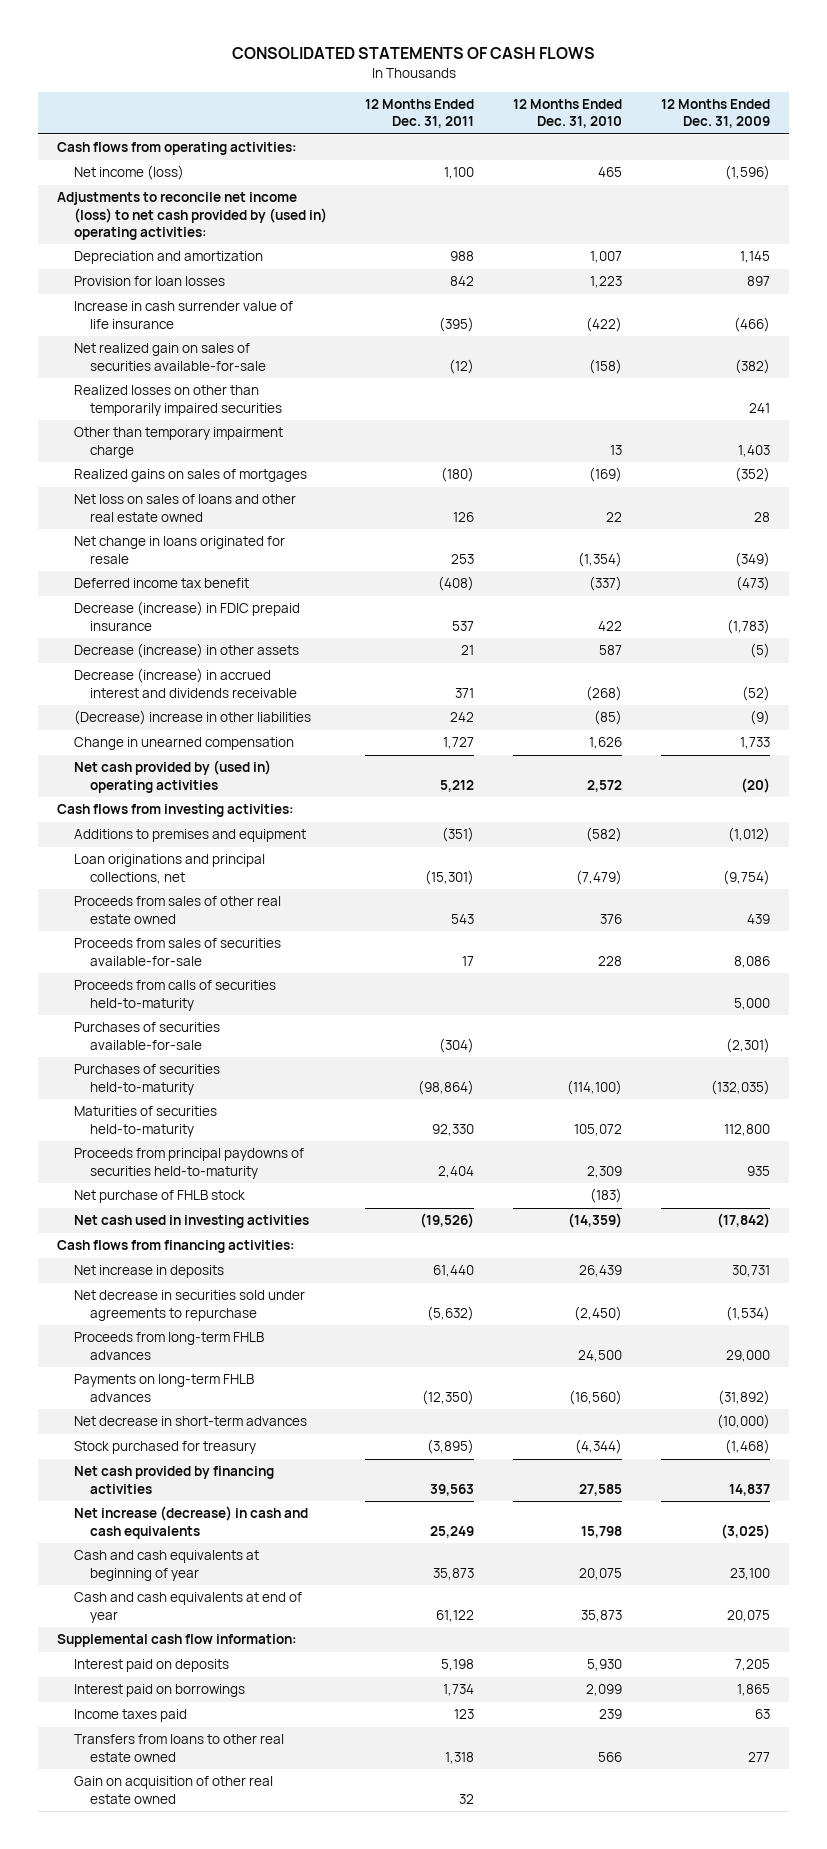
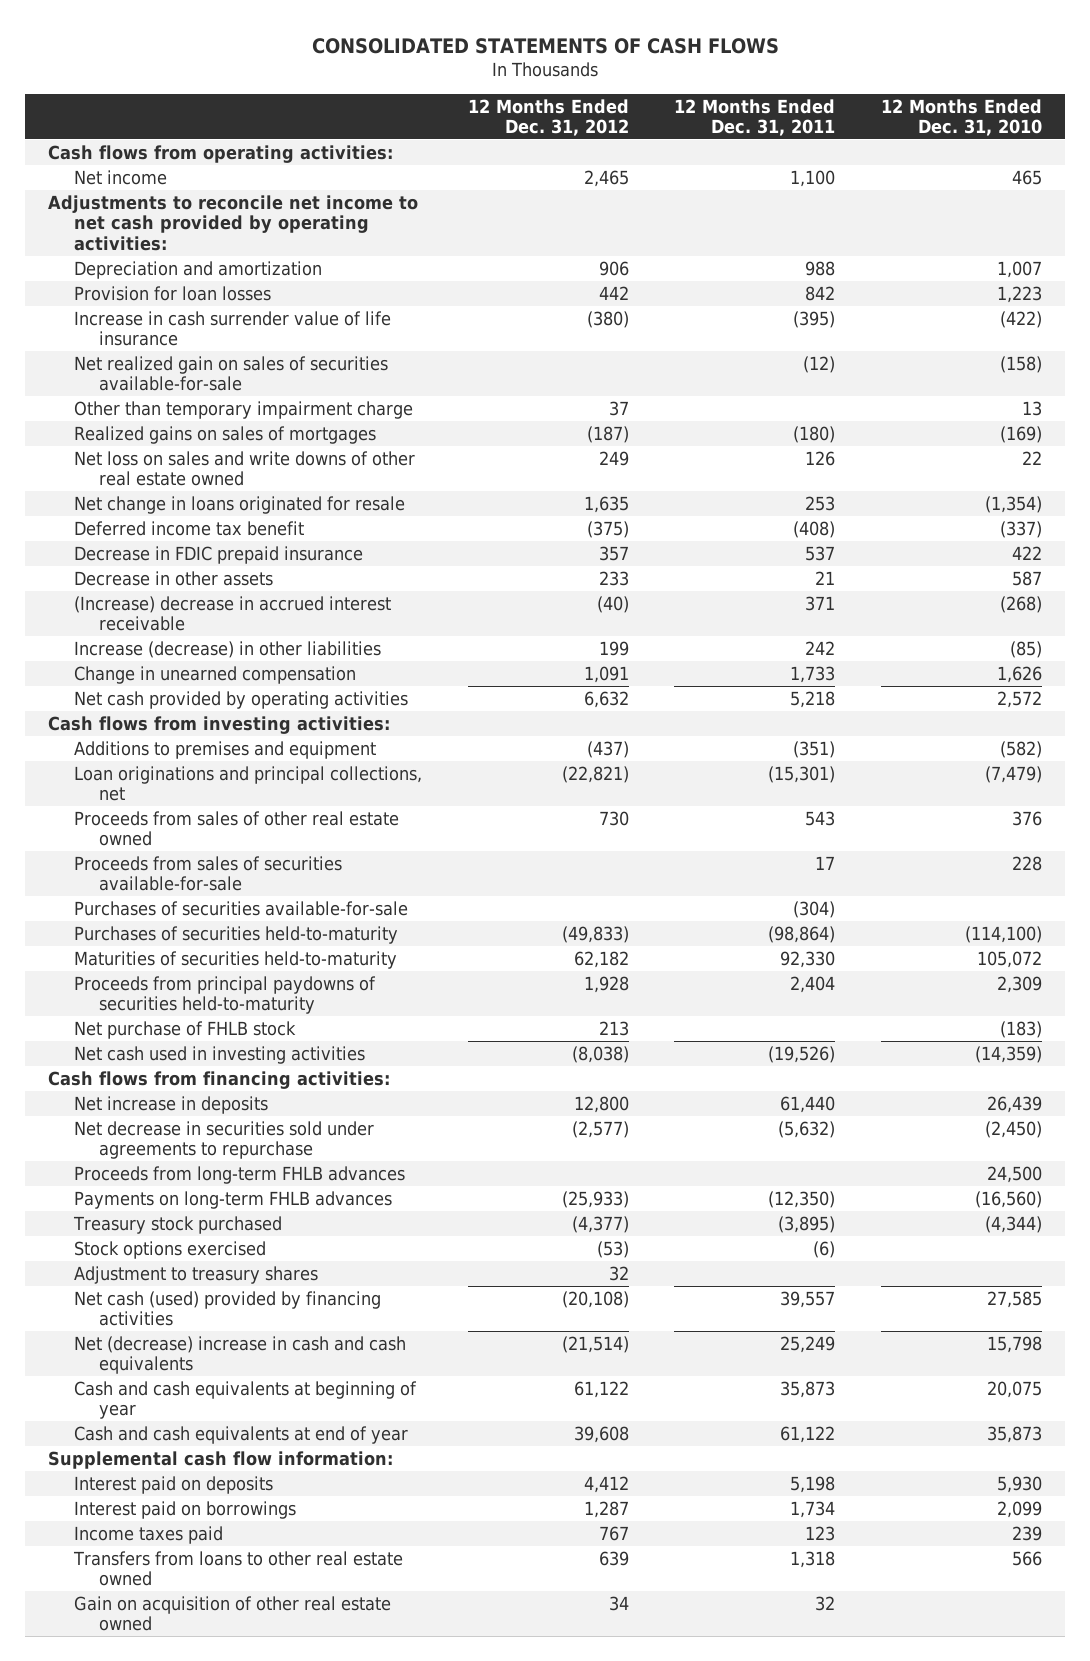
- | 12 Months Ended Dec. 31, 2011 | 12 Months Ended Dec. 31, 2010 | 12 Months Ended Dec. 31, 2009
+ | 12 Months Ended Dec. 31, 2012 | 12 Months Ended Dec. 31, 2011 | 12 Months Ended Dec. 31, 2010
- Net income (loss) | 1,100 | 465 | (1,596)
- Adjustments to reconcile net income (loss) to net cash provided by (used in) operating activities:
+ Net income | 2,465 | 1,100 | 465
+ Adjustments to reconcile net income to net cash provided by operating activities:
- Realized losses on other than temporarily impaired securities | | | 241
- Net loss on sales of loans and other real estate owned | 126 | 22 | 28
+ Net loss on sales and write downs of other real estate owned | 249 | 126 | 22
- Decrease (increase) in FDIC prepaid insurance | 537 | 422 | (1,783)
- Decrease (increase) in other assets | 21 | 587 | (5)
- Decrease (increase) in accrued interest and dividends receivable | 371 | (268) | (52)
- (Decrease) increase in other liabilities | 242 | (85) | (9)
- Change in unearned compensation | 1,727 | 1,626 | 1,733
- Net cash provided by (used in) operating activities | 5,212 | 2,572 | (20)
+ Decrease in FDIC prepaid insurance | 357 | 537 | 422
+ Decrease in other assets | 233 | 21 | 587
+ (Increase) decrease in accrued interest receivable | (40) | 371 | (268)
+ Increase (decrease) in other liabilities | 199 | 242 | (85)
+ Change in unearned compensation | 1,091 | 1,733 | 1,626
+ Net cash provided by operating activities | 6,632 | 5,218 | 2,572
- Proceeds from calls of securities held-to-maturity | | | 5,000
- Net decrease in short-term advances | | | (10,000)
- Stock purchased for treasury | (3,895) | (4,344) | (1,468)
- Net cash provided by financing activities | 39,563 | 27,585 | 14,837
- Net increase (decrease) in cash and cash equivalents | 25,249 | 15,798 | (3,025)
+ Treasury stock purchased | (4,377) | (3,895) | (4,344)
+ Stock options exercised | (53) | (6) |
+ Adjustment to treasury shares | 32 | |
+ Net cash (used) provided by financing activities | (20,108) | 39,557 | 27,585
+ Net (decrease) increase in cash and cash equivalents | (21,514) | 25,249 | 15,798

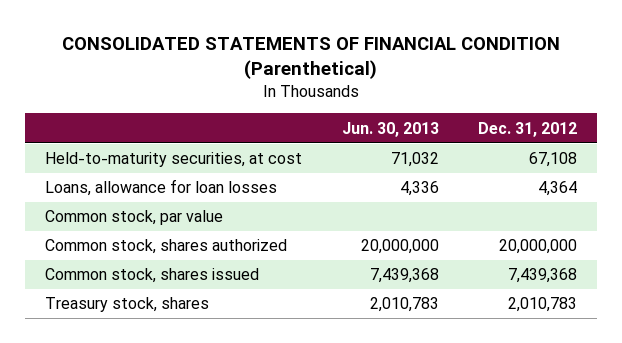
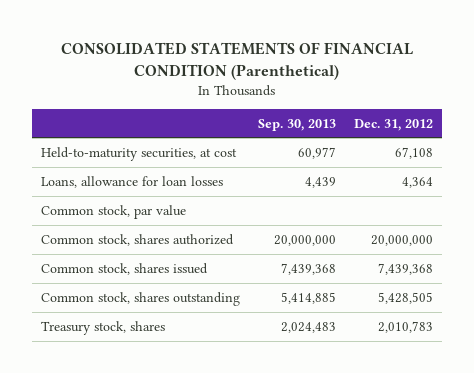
- | Jun. 30, 2013 | Dec. 31, 2012
+ | Sep. 30, 2013 | Dec. 31, 2012
+ Common stock, shares outstanding | 5,414,885 | 5,428,505

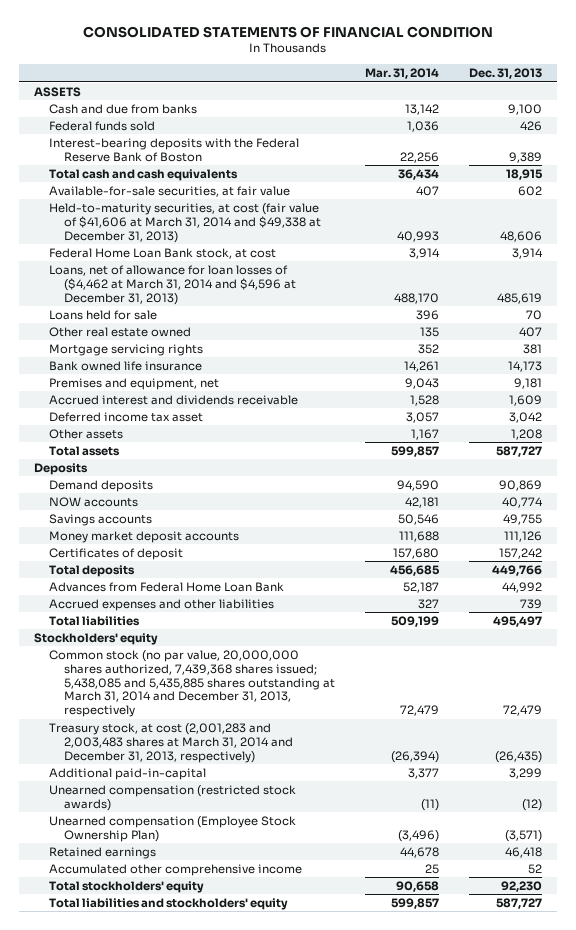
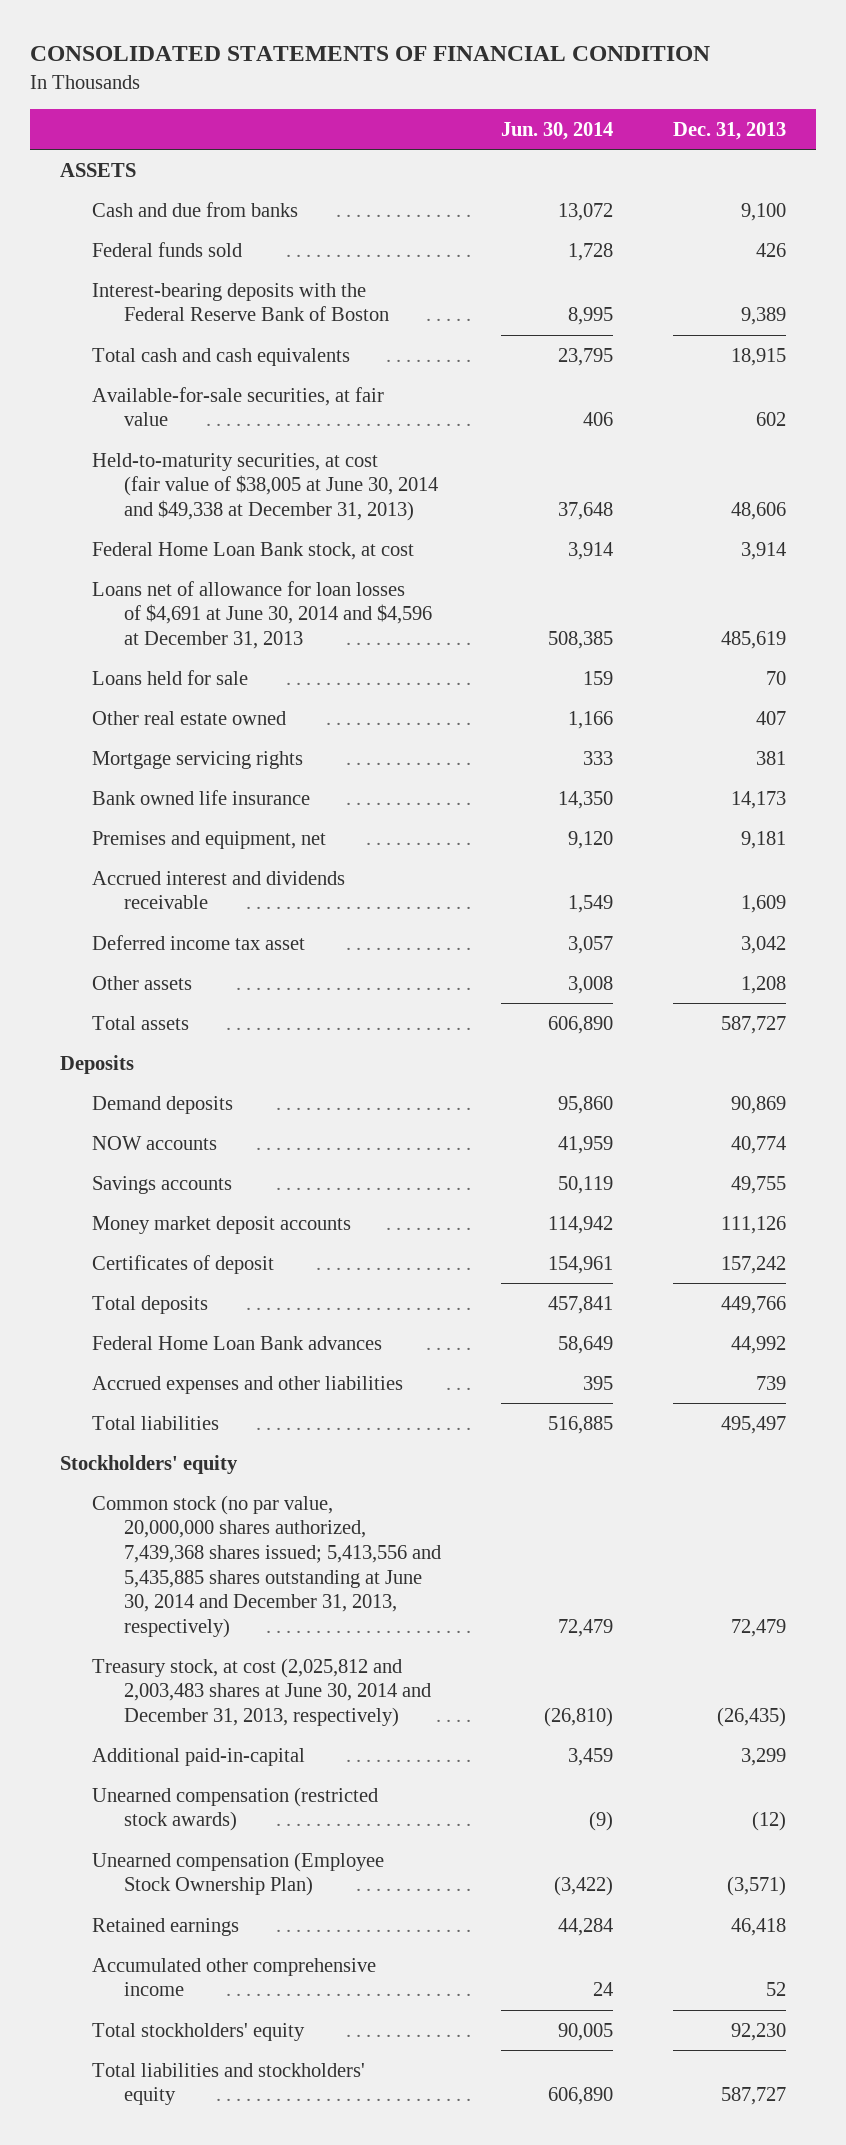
- | Mar. 31, 2014 | Dec. 31, 2013
+ | Jun. 30, 2014 | Dec. 31, 2013
- Held-to-maturity securities, at cost (fair value of $41,606 at March 31, 2014 and $49,338 at December 31, 2013) | 40,993 | 48,606
+ Held-to-maturity securities, at cost (fair value of $38,005 at June 30, 2014 and $49,338 at December 31, 2013) | 37,648 | 48,606
- Loans, net of allowance for loan losses of ($4,462 at March 31, 2014 and $4,596 at December 31, 2013) | 488,170 | 485,619
+ Loans net of allowance for loan losses of $4,691 at June 30, 2014 and $4,596 at December 31, 2013 | 508,385 | 485,619
- Advances from Federal Home Loan Bank | 52,187 | 44,992
+ Federal Home Loan Bank advances | 58,649 | 44,992
- Common stock (no par value, 20,000,000 shares authorized, 7,439,368 shares issued; 5,438,085 and 5,435,885 shares outstanding at March 31, 2014 and December 31, 2013, respectively | 72,479 | 72,479
- Treasury stock, at cost (2,001,283 and 2,003,483 shares at March 31, 2014 and December 31, 2013, respectively) | (26,394) | (26,435)
+ Common stock (no par value, 20,000,000 shares authorized, 7,439,368 shares issued; 5,413,556 and 5,435,885 shares outstanding at June 30, 2014 and December 31, 2013, respectively) | 72,479 | 72,479
+ Treasury stock, at cost (2,025,812 and 2,003,483 shares at June 30, 2014 and December 31, 2013, respectively) | (26,810) | (26,435)

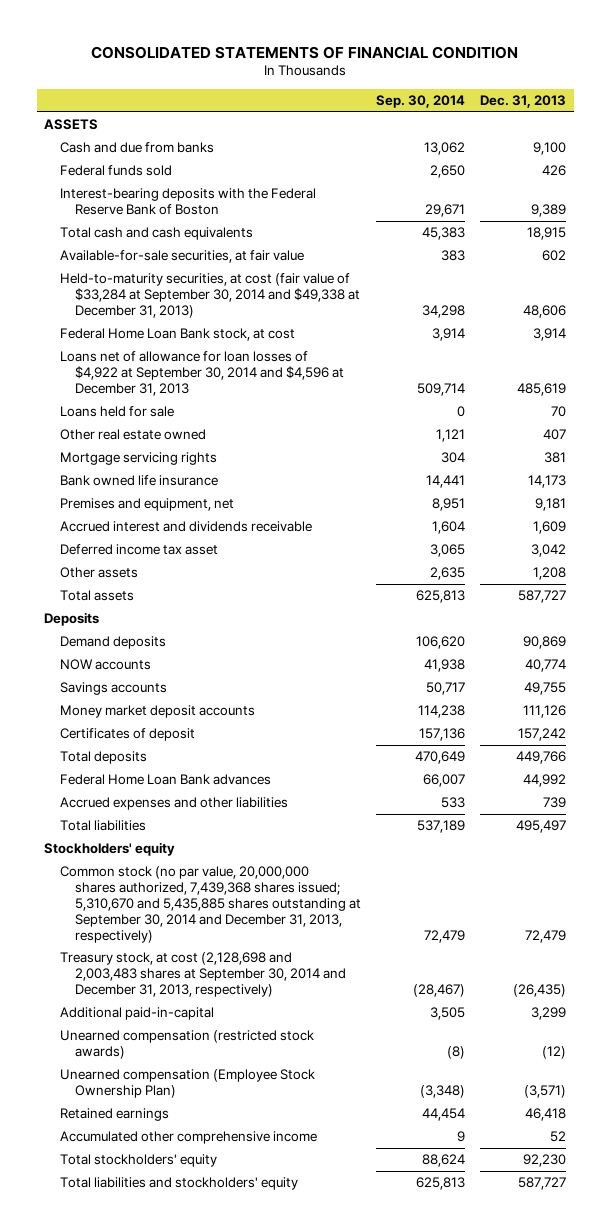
- | Jun. 30, 2014 | Dec. 31, 2013
+ | Sep. 30, 2014 | Dec. 31, 2013
- Held-to-maturity securities, at cost (fair value of $38,005 at June 30, 2014 and $49,338 at December 31, 2013) | 37,648 | 48,606
+ Held-to-maturity securities, at cost (fair value of $33,284 at September 30, 2014 and $49,338 at December 31, 2013) | 34,298 | 48,606
- Loans net of allowance for loan losses of $4,691 at June 30, 2014 and $4,596 at December 31, 2013 | 508,385 | 485,619
+ Loans net of allowance for loan losses of $4,922 at September 30, 2014 and $4,596 at December 31, 2013 | 509,714 | 485,619
- Common stock (no par value, 20,000,000 shares authorized, 7,439,368 shares issued; 5,413,556 and 5,435,885 shares outstanding at June 30, 2014 and December 31, 2013, respectively) | 72,479 | 72,479
- Treasury stock, at cost (2,025,812 and 2,003,483 shares at June 30, 2014 and December 31, 2013, respectively) | (26,810) | (26,435)
+ Common stock (no par value, 20,000,000 shares authorized, 7,439,368 shares issued; 5,310,670 and 5,435,885 shares outstanding at September 30, 2014 and December 31, 2013, respectively) | 72,479 | 72,479
+ Treasury stock, at cost (2,128,698 and 2,003,483 shares at September 30, 2014 and December 31, 2013, respectively) | (28,467) | (26,435)

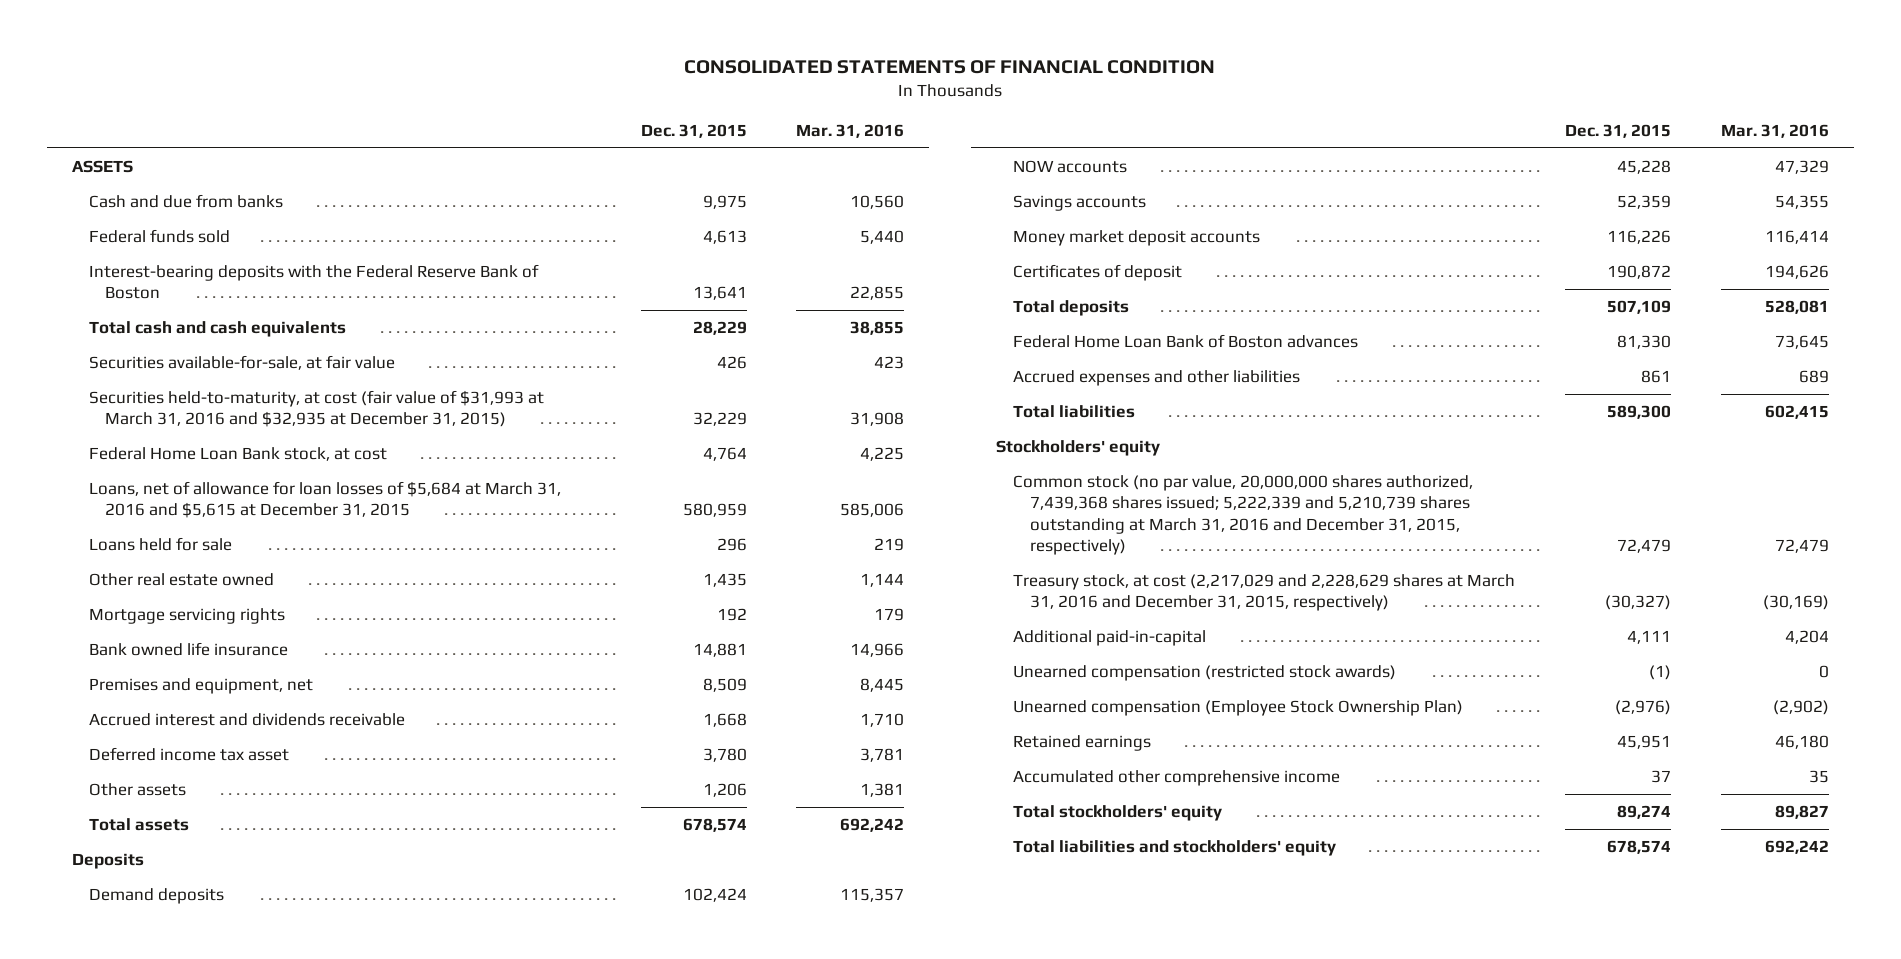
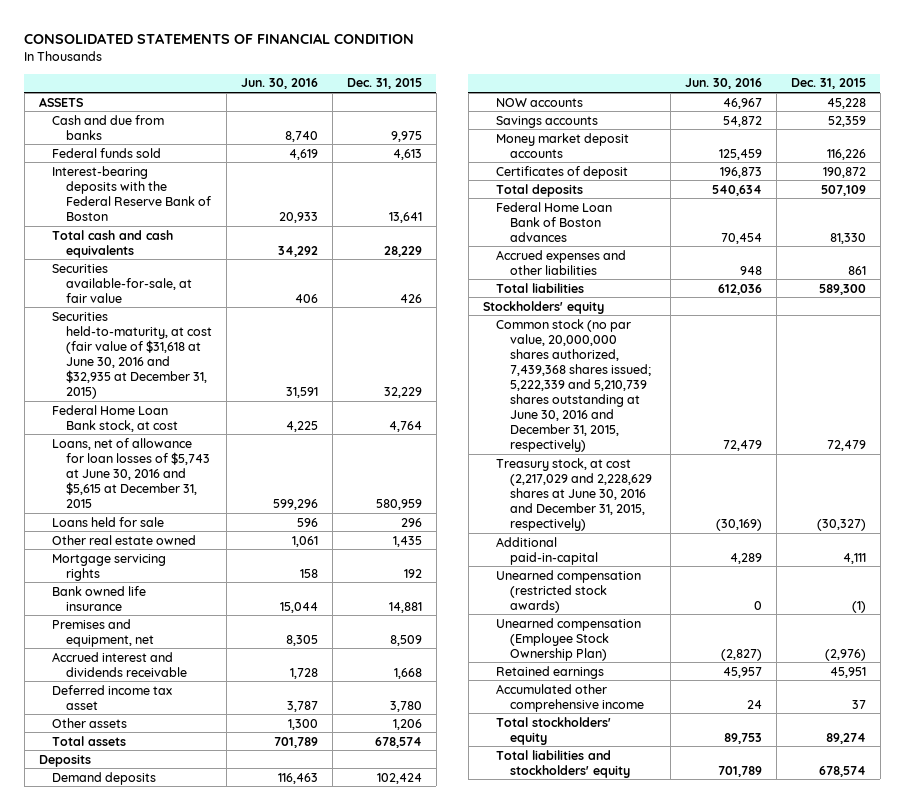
- | Dec. 31, 2015 | Mar. 31, 2016
+ | Jun. 30, 2016 | Dec. 31, 2015
- Securities held-to-maturity, at cost (fair value of $31,993 at March 31, 2016 and $32,935 at December 31, 2015) | 32,229 | 31,908
+ Securities held-to-maturity, at cost (fair value of $31,618 at June 30, 2016 and $32,935 at December 31, 2015) | 31,591 | 32,229
- Loans, net of allowance for loan losses of $5,684 at March 31, 2016 and $5,615 at December 31, 2015 | 580,959 | 585,006
+ Loans, net of allowance for loan losses of $5,743 at June 30, 2016 and $5,615 at December 31, 2015 | 599,296 | 580,959
- Common stock (no par value, 20,000,000 shares authorized, 7,439,368 shares issued; 5,222,339 and 5,210,739 shares outstanding at March 31, 2016 and December 31, 2015, respectively) | 72,479 | 72,479
- Treasury stock, at cost (2,217,029 and 2,228,629 shares at March 31, 2016 and December 31, 2015, respectively) | (30,327) | (30,169)
+ Common stock (no par value, 20,000,000 shares authorized, 7,439,368 shares issued; 5,222,339 and 5,210,739 shares outstanding at June 30, 2016 and December 31, 2015, respectively) | 72,479 | 72,479
+ Treasury stock, at cost (2,217,029 and 2,228,629 shares at June 30, 2016 and December 31, 2015, respectively) | (30,169) | (30,327)

